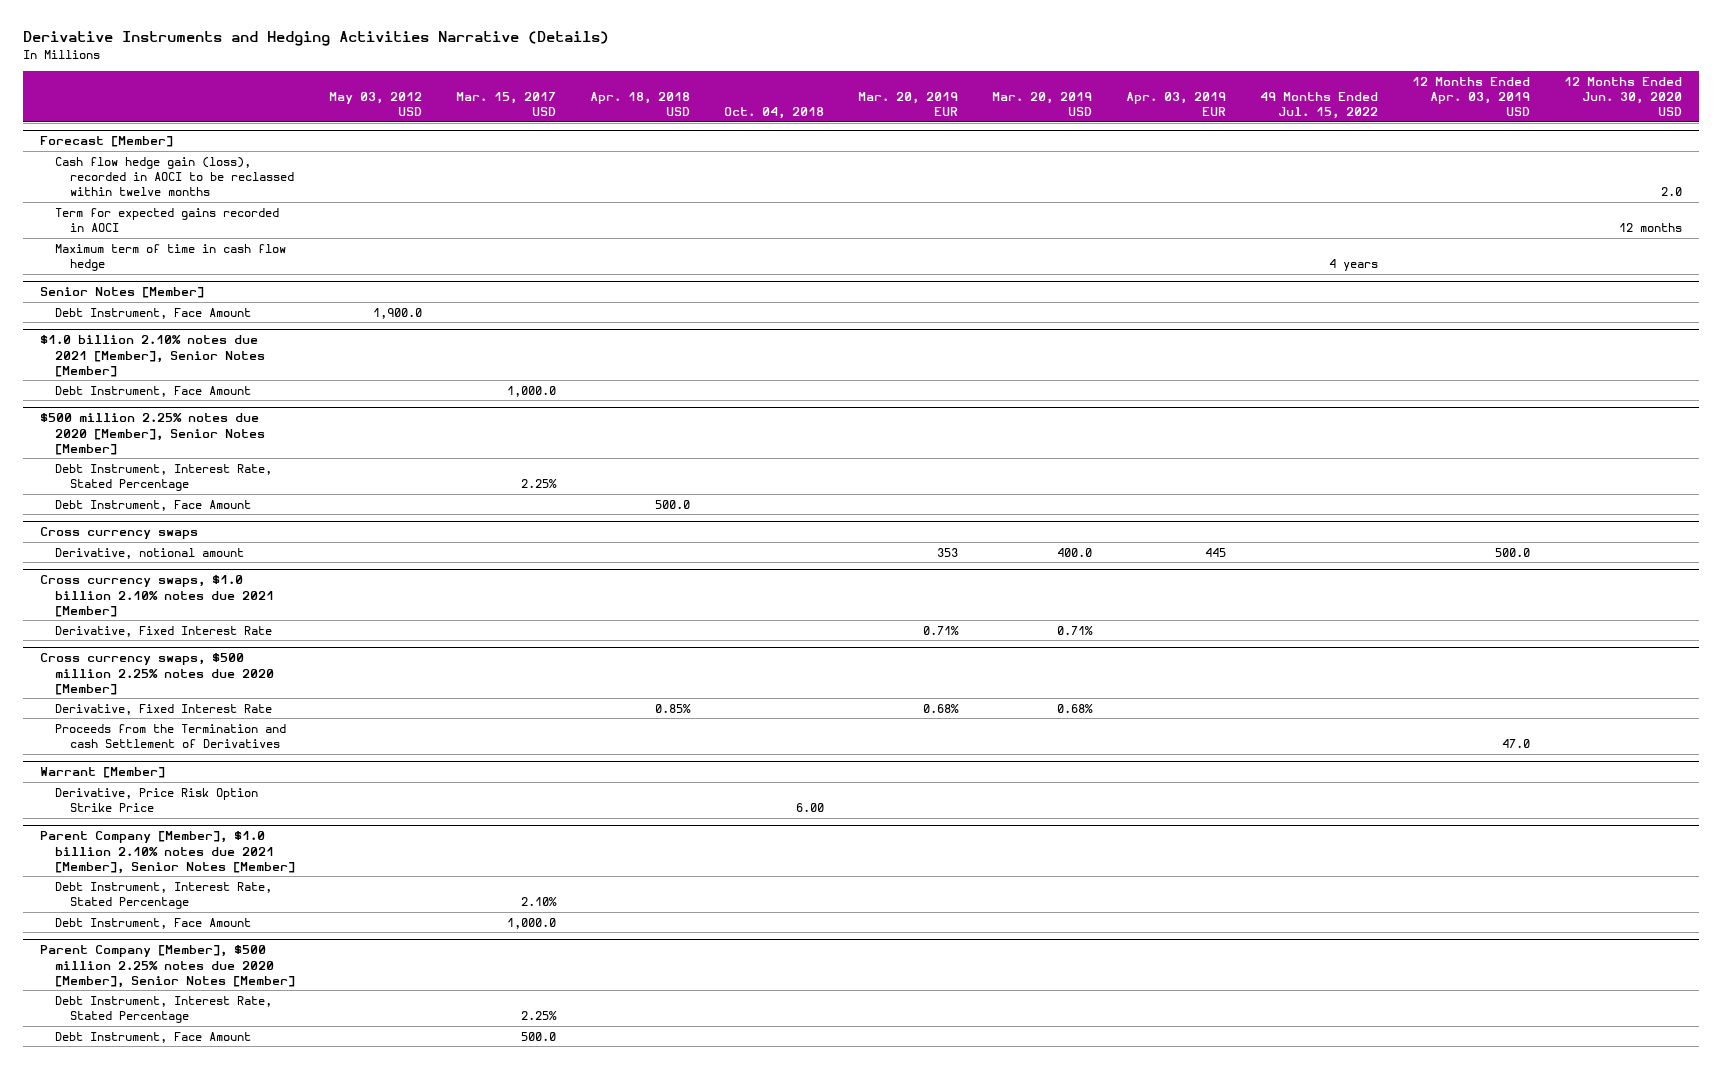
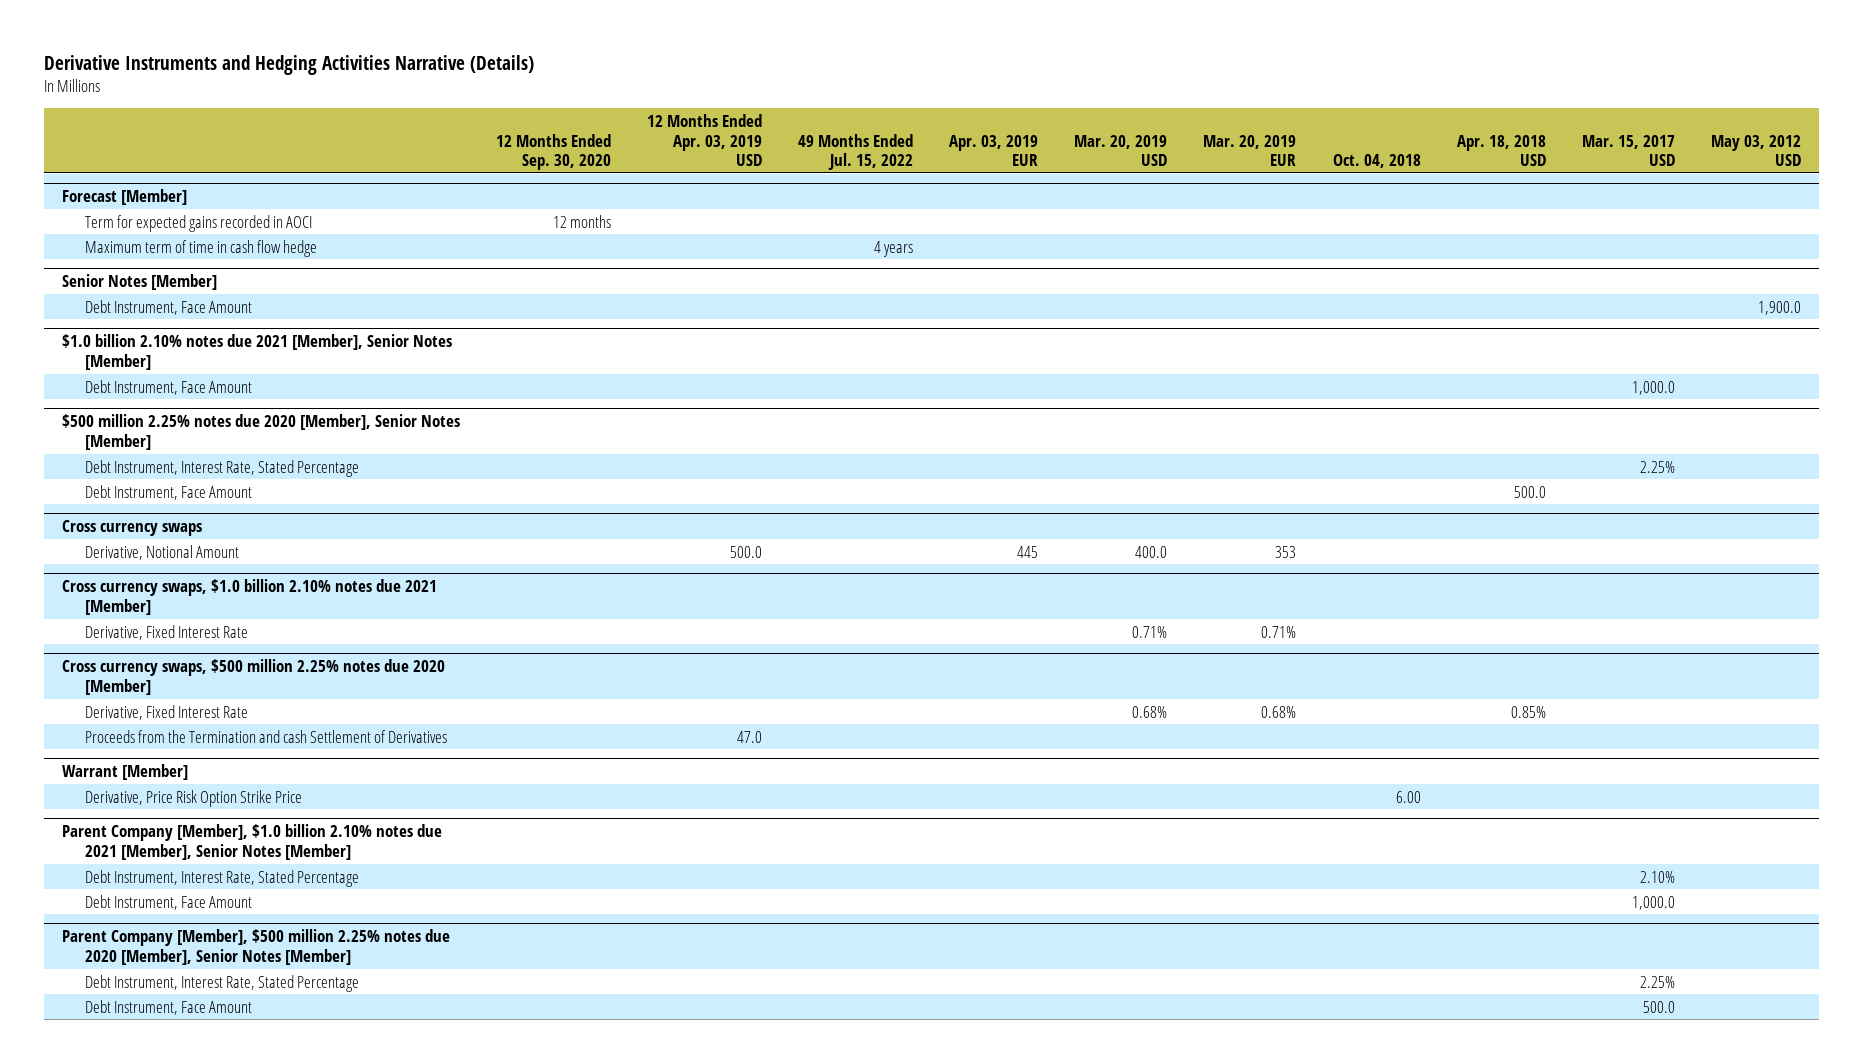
- | May 03, 2012 USD | Mar. 15, 2017 USD | Apr. 18, 2018 USD | Oct. 04, 2018 | Mar. 20, 2019 EUR | Mar. 20, 2019 USD | Apr. 03, 2019 EUR | 49 Months Ended Jul. 15, 2022 | 12 Months Ended Apr. 03, 2019 USD | 12 Months Ended Jun. 30, 2020 USD
+ | 12 Months Ended Sep. 30, 2020 | 12 Months Ended Apr. 03, 2019 USD | 49 Months Ended Jul. 15, 2022 | Apr. 03, 2019 EUR | Mar. 20, 2019 USD | Mar. 20, 2019 EUR | Oct. 04, 2018 | Apr. 18, 2018 USD | Mar. 15, 2017 USD | May 03, 2012 USD
@ Forecast [Member]
- Cash flow hedge gain (loss), recorded in AOCI to be reclassed within twelve months | | | | | | | | | | 2.0
@ Cross currency swaps
- Derivative, notional amount | | | | | 353 | 400.0 | 445 | | 500.0 |
+ Derivative, Notional Amount | | 500.0 | | 445 | 400.0 | 353 | | | |

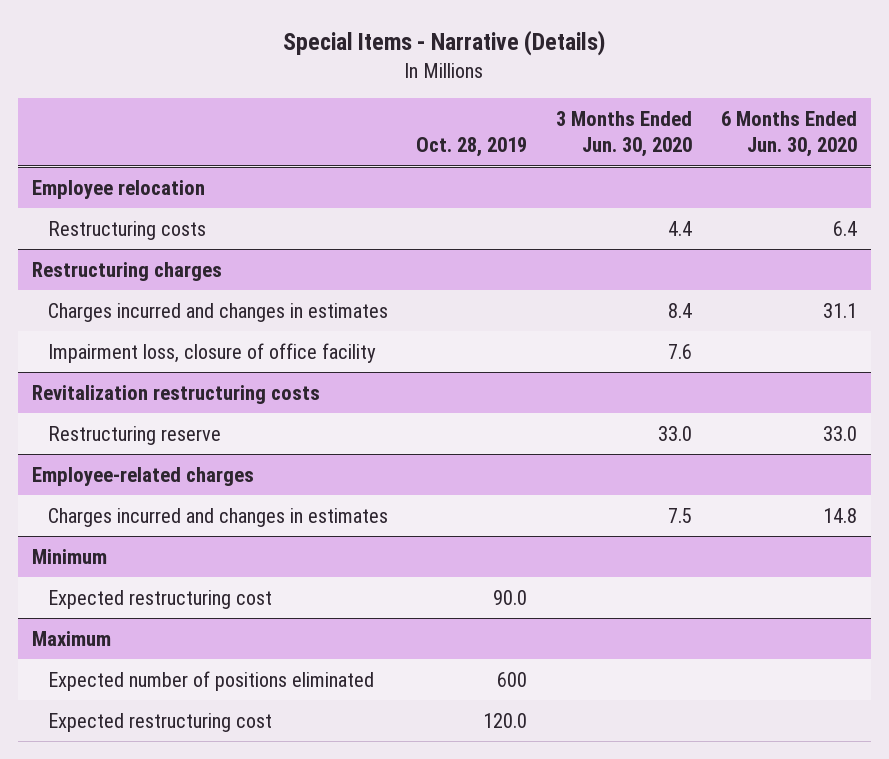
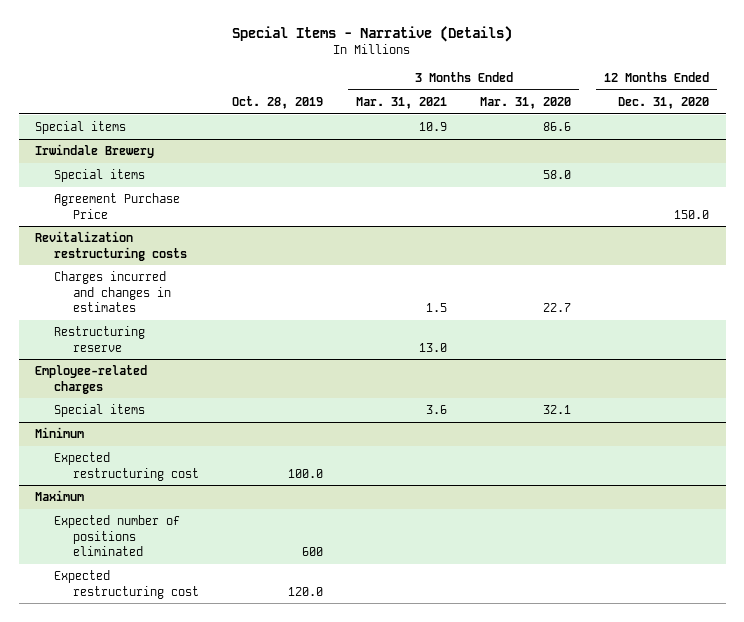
- | Oct. 28, 2019 | 3 Months Ended Jun. 30, 2020 | 6 Months Ended Jun. 30, 2020
+ | Oct. 28, 2019 | 3 Months Ended Mar. 31, 2021 | 3 Months Ended Mar. 31, 2020 | 12 Months Ended Dec. 31, 2020
- Employee relocation
- Restructuring costs | | 4.4 | 6.4
- Restructuring charges
- Charges incurred and changes in estimates | | 8.4 | 31.1
- Impairment loss, closure of office facility | | 7.6 |
+ Special items | | 10.9 | 86.6 |
+ Irwindale Brewery
+ Special items | | | 58.0 |
+ Agreement Purchase Price | | | | 150.0
@ Revitalization restructuring costs
+ Charges incurred and changes in estimates | | 1.5 | 22.7 |
@ Employee-related charges
- Charges incurred and changes in estimates | | 7.5 | 14.8
+ Special items | | 3.6 | 32.1 |
@ Minimum
- Expected restructuring cost | 90.0 | |
+ Expected restructuring cost | 100.0 | | |

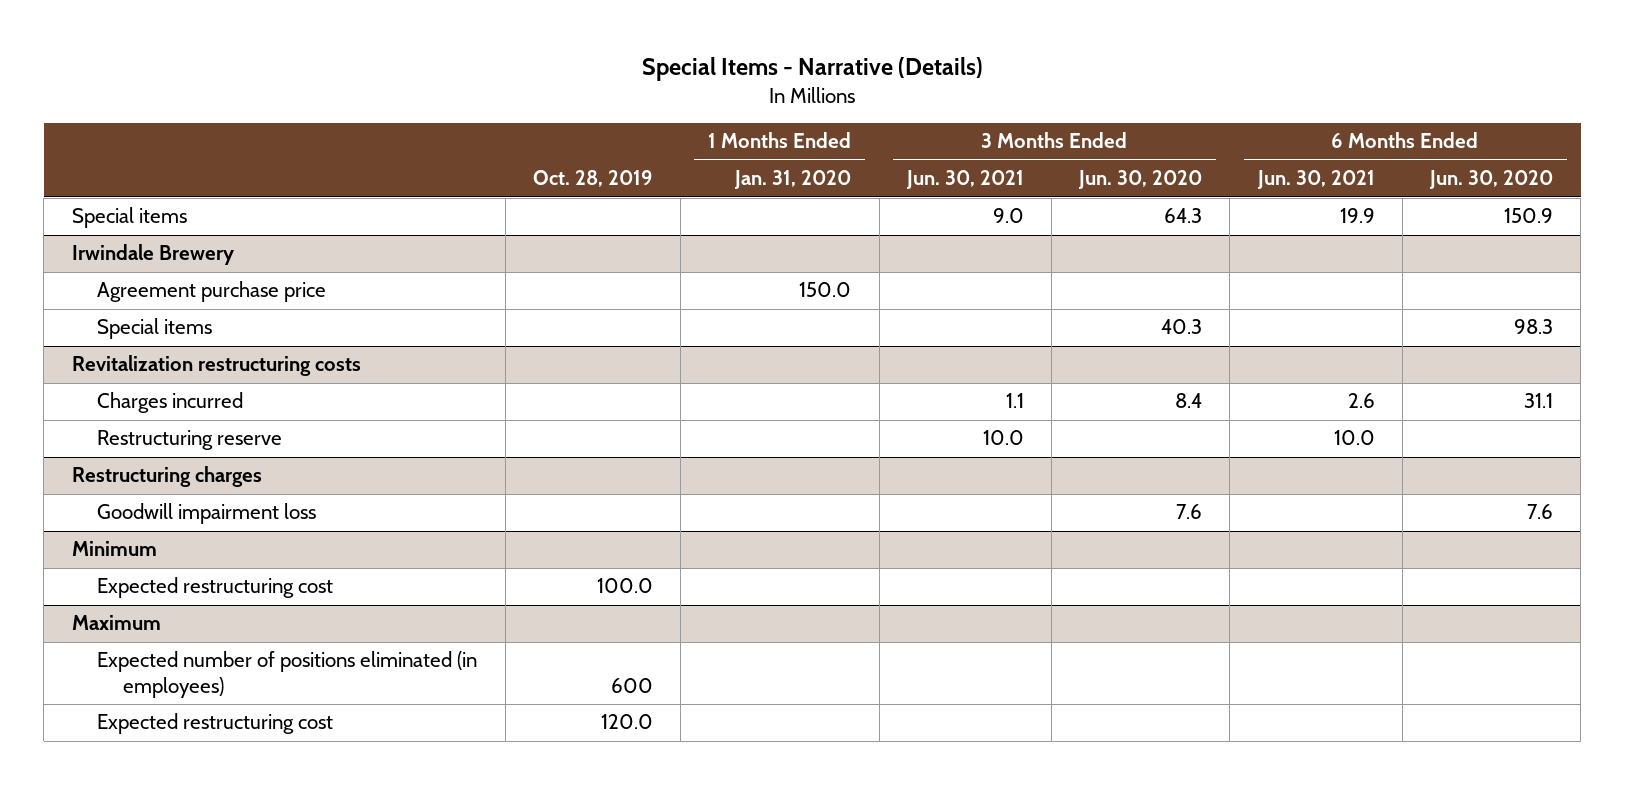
- | Oct. 28, 2019 | 3 Months Ended Mar. 31, 2021 | 3 Months Ended Mar. 31, 2020 | 12 Months Ended Dec. 31, 2020
+ | Oct. 28, 2019 | 1 Months Ended Jan. 31, 2020 | 3 Months Ended Jun. 30, 2021 | 3 Months Ended Jun. 30, 2020 | 6 Months Ended Jun. 30, 2021 | 6 Months Ended Jun. 30, 2020
@ Irwindale Brewery
+ Agreement purchase price | | 150.0 | | | |
- Agreement Purchase Price | | | | 150.0
@ Revitalization restructuring costs
- Charges incurred and changes in estimates | | 1.5 | 22.7 |
+ Charges incurred | | | 1.1 | 8.4 | 2.6 | 31.1
- Employee-related charges
- Special items | | 3.6 | 32.1 |
+ Restructuring charges
+ Goodwill impairment loss | | | | 7.6 | | 7.6
@ Maximum
- Expected number of positions eliminated | 600 | | |
+ Expected number of positions eliminated (in employees) | 600 | | | | |

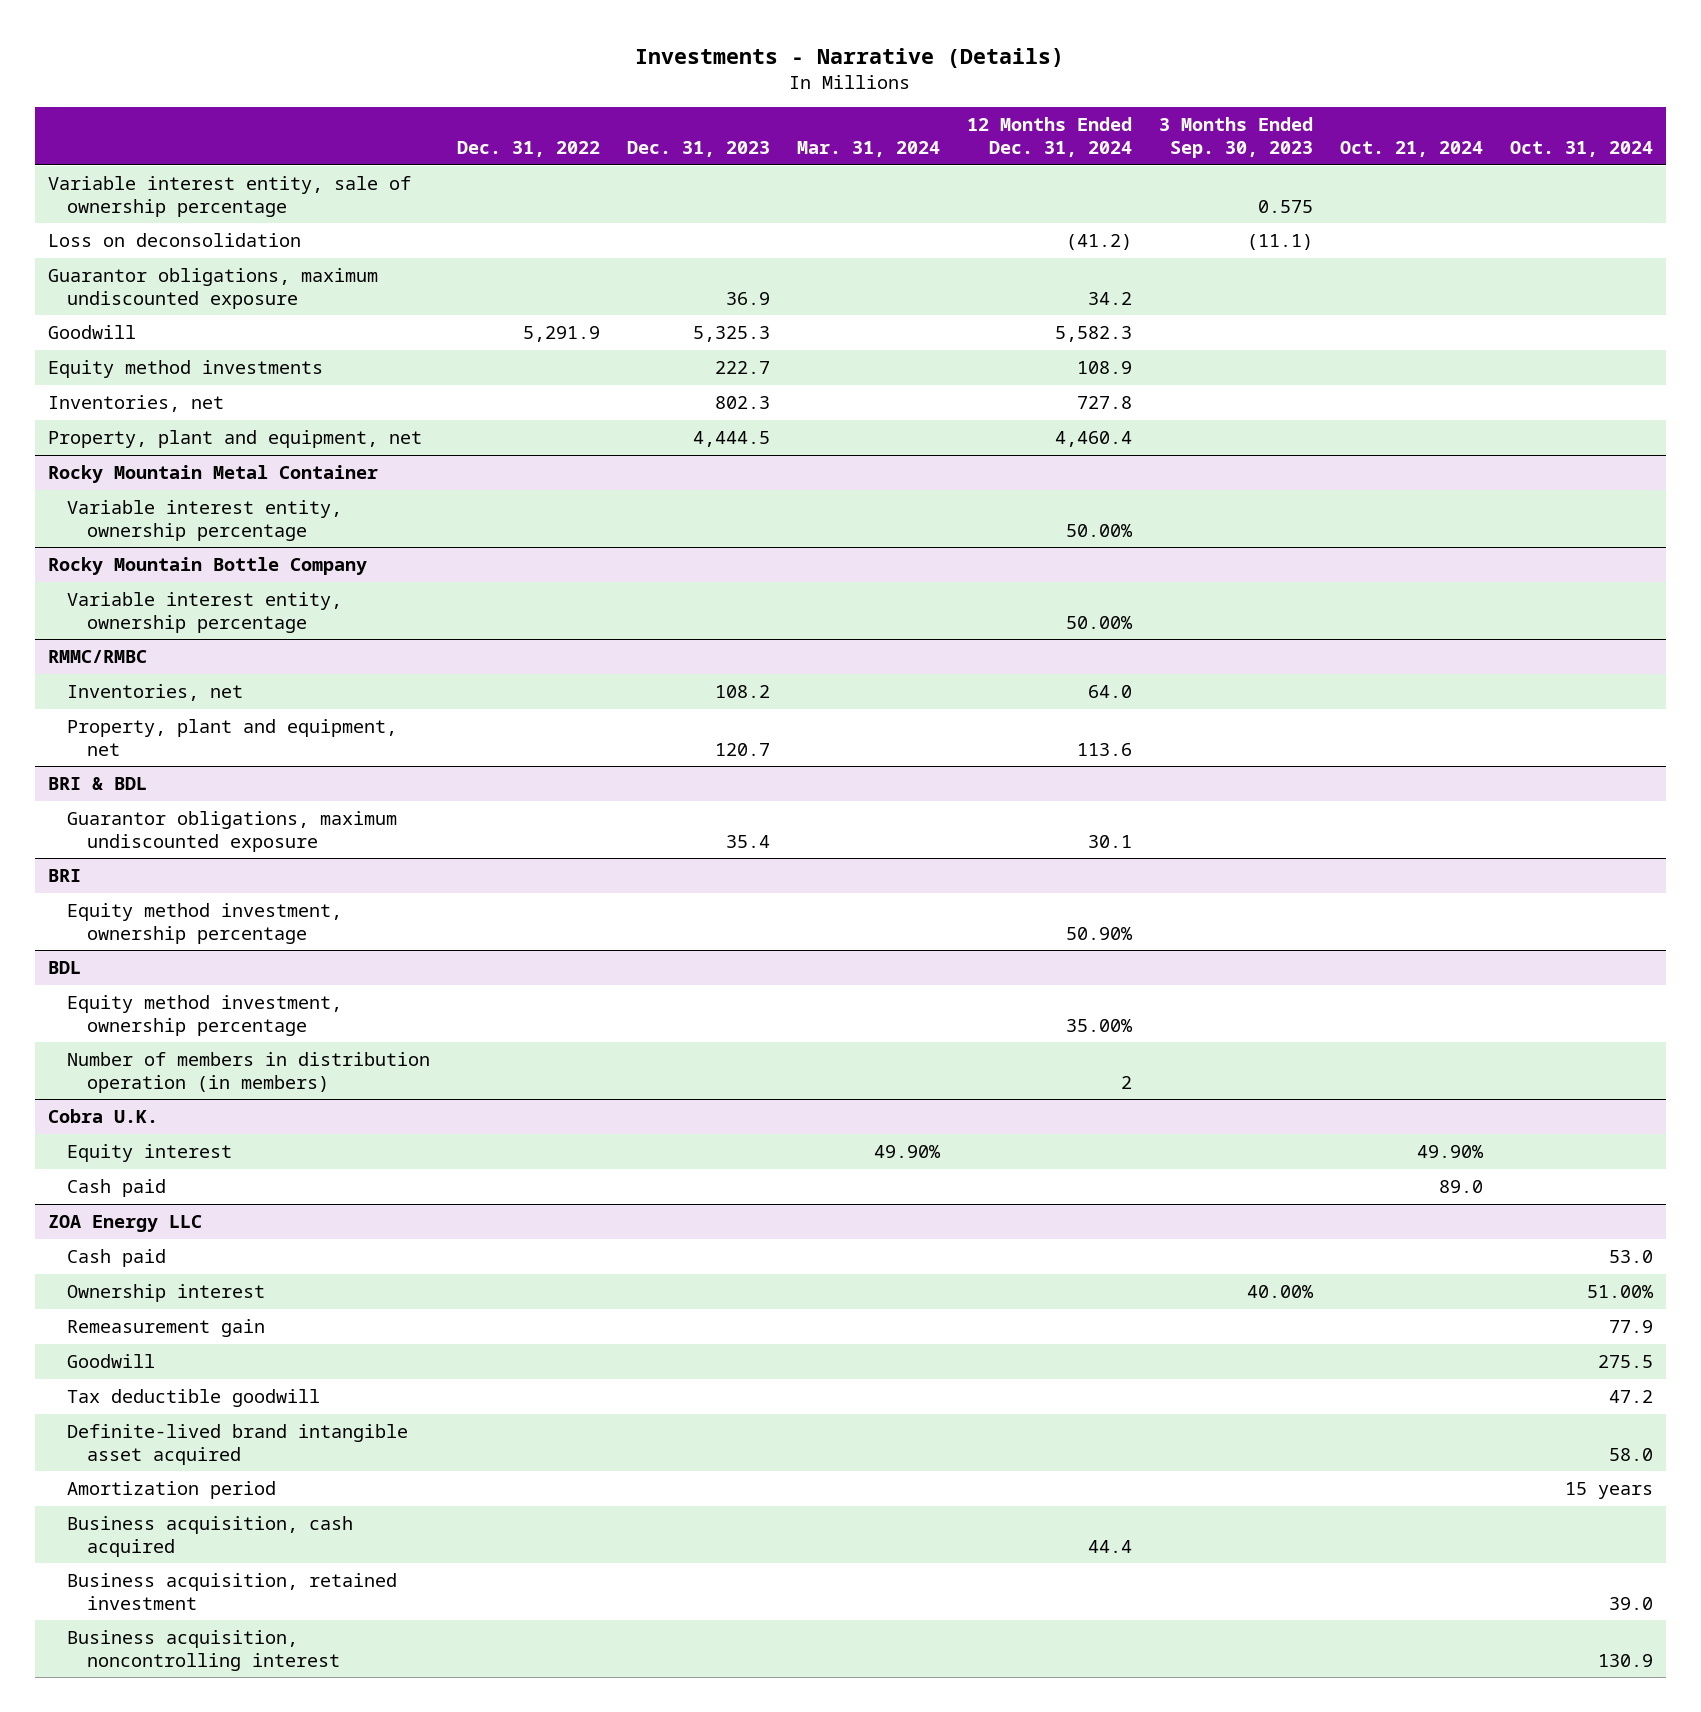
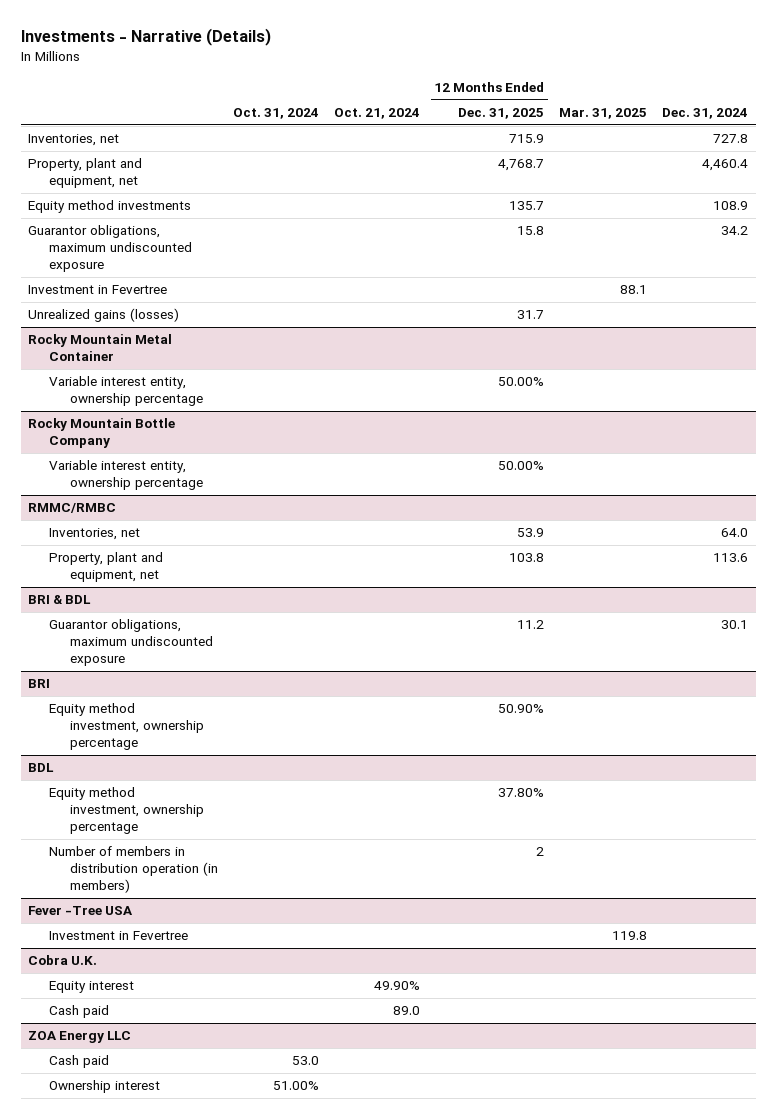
- | Dec. 31, 2022 | Dec. 31, 2023 | Mar. 31, 2024 | 12 Months Ended Dec. 31, 2024 | 3 Months Ended Sep. 30, 2023 | Oct. 21, 2024 | Oct. 31, 2024
+ | Oct. 31, 2024 | Oct. 21, 2024 | 12 Months Ended Dec. 31, 2025 | Mar. 31, 2025 | Dec. 31, 2024
- Variable interest entity, sale of ownership percentage | | | | | 0.575 | |
- Loss on deconsolidation | | | | (41.2) | (11.1) | |
- Goodwill | 5,291.9 | 5,325.3 | | 5,582.3 | | |
moved down: Equity method investments | | | 135.7 | | 108.9
moved down: Guarantor obligations, maximum undiscounted exposure | | | 15.8 | | 34.2
+ Investment in Fevertree | | | | 88.1 |
+ Unrealized gains (losses) | | | 31.7 | |
+ Fever -Tree USA
+ Investment in Fevertree | | | | 119.8 |
@ ZOA Energy LLC
- Remeasurement gain | | | | | | | 77.9
- Goodwill | | | | | | | 275.5
- Tax deductible goodwill | | | | | | | 47.2
- Definite-lived brand intangible asset acquired | | | | | | | 58.0
- Amortization period | | | | | | | 15 years
- Business acquisition, cash acquired | | | | 44.4 | | |
- Business acquisition, retained investment | | | | | | | 39.0
- Business acquisition, noncontrolling interest | | | | | | | 130.9

